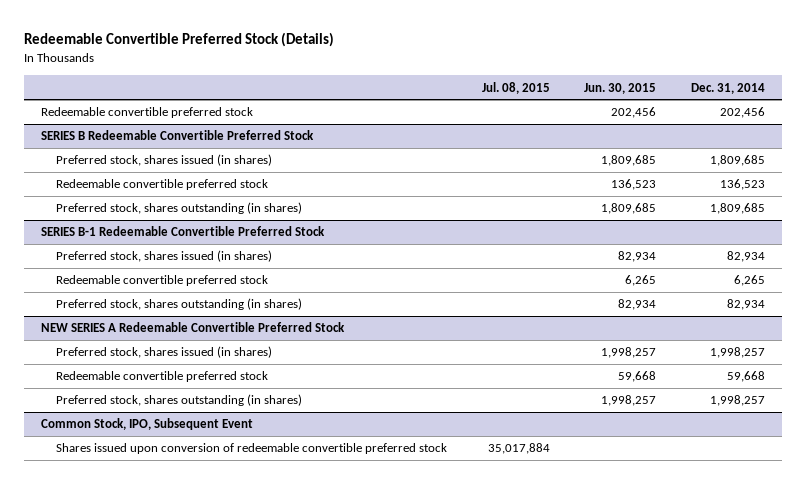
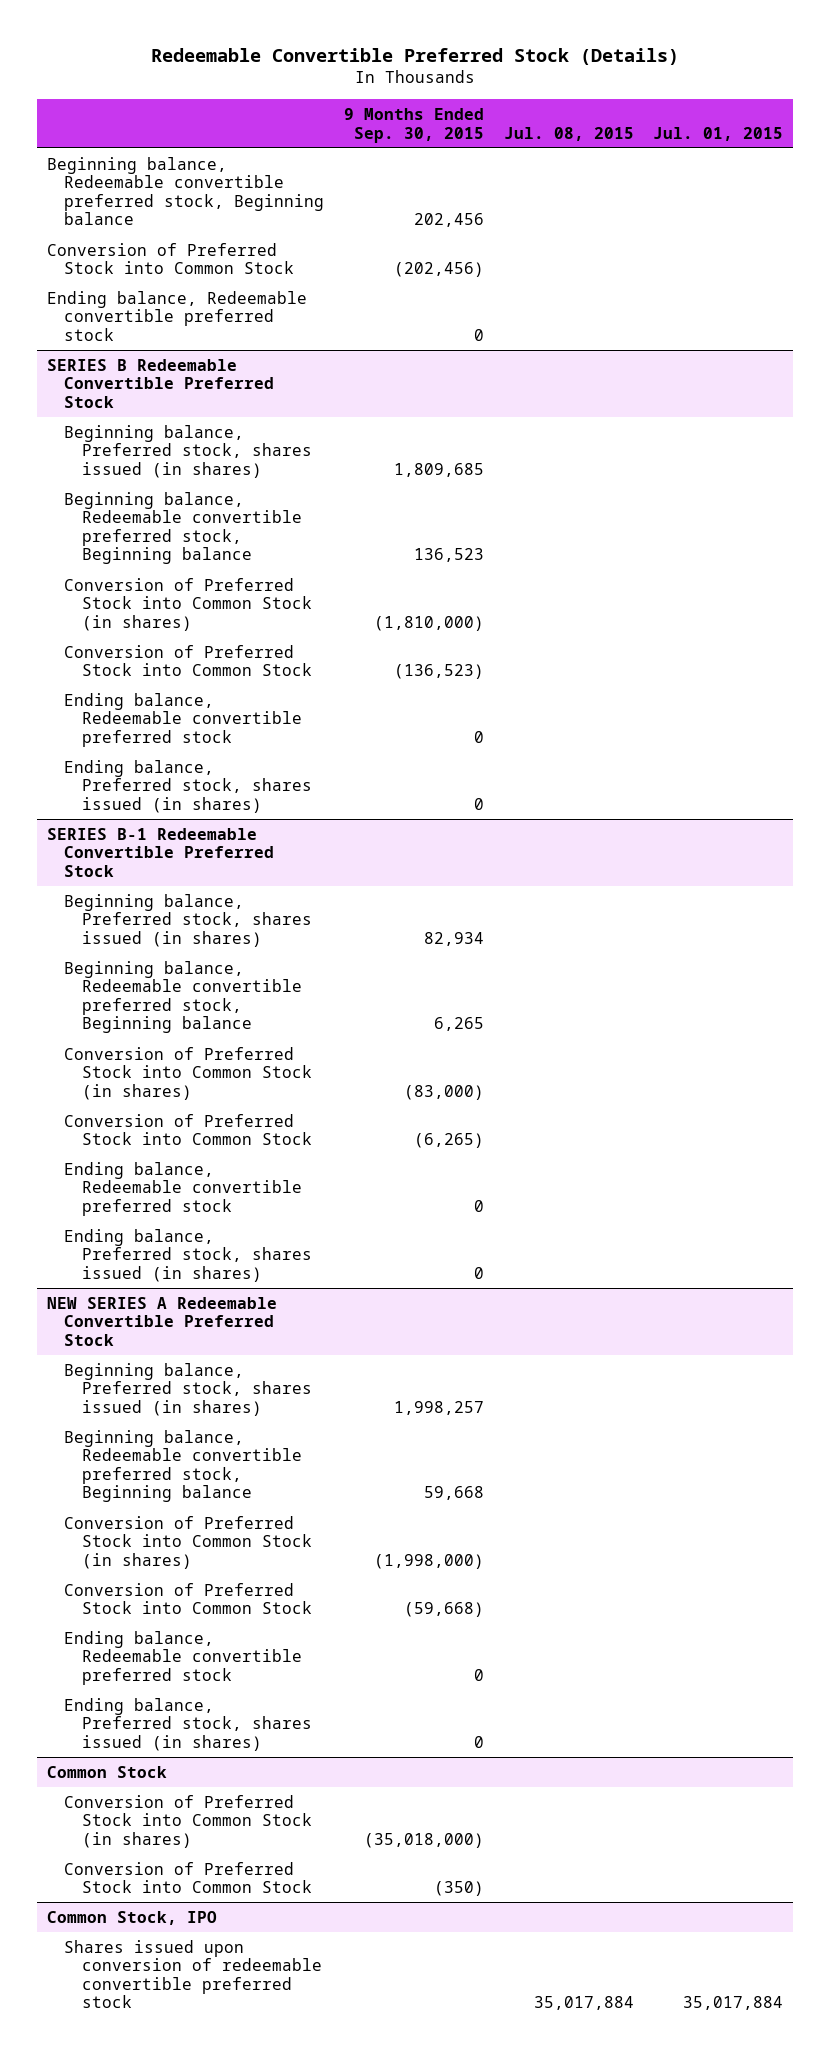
- | Jul. 08, 2015 | Jun. 30, 2015 | Dec. 31, 2014
+ | 9 Months Ended Sep. 30, 2015 | Jul. 08, 2015 | Jul. 01, 2015
- Redeemable convertible preferred stock | | 202,456 | 202,456
+ Beginning balance, Redeemable convertible preferred stock, Beginning balance | 202,456 | |
+ Conversion of Preferred Stock into Common Stock | (202,456) | |
+ Ending balance, Redeemable convertible preferred stock | 0 | |
@ SERIES B Redeemable Convertible Preferred Stock
- Preferred stock, shares issued (in shares) | | 1,809,685 | 1,809,685
- Redeemable convertible preferred stock | | 136,523 | 136,523
- Preferred stock, shares outstanding (in shares) | | 1,809,685 | 1,809,685
+ Beginning balance, Preferred stock, shares issued (in shares) | 1,809,685 | |
+ Beginning balance, Redeemable convertible preferred stock, Beginning balance | 136,523 | |
+ Conversion of Preferred Stock into Common Stock (in shares) | (1,810,000) | |
+ Conversion of Preferred Stock into Common Stock | (136,523) | |
+ Ending balance, Redeemable convertible preferred stock | 0 | |
+ Ending balance, Preferred stock, shares issued (in shares) | 0 | |
@ SERIES B-1 Redeemable Convertible Preferred Stock
- Preferred stock, shares issued (in shares) | | 82,934 | 82,934
- Redeemable convertible preferred stock | | 6,265 | 6,265
- Preferred stock, shares outstanding (in shares) | | 82,934 | 82,934
+ Beginning balance, Preferred stock, shares issued (in shares) | 82,934 | |
+ Beginning balance, Redeemable convertible preferred stock, Beginning balance | 6,265 | |
+ Conversion of Preferred Stock into Common Stock (in shares) | (83,000) | |
+ Conversion of Preferred Stock into Common Stock | (6,265) | |
+ Ending balance, Redeemable convertible preferred stock | 0 | |
+ Ending balance, Preferred stock, shares issued (in shares) | 0 | |
@ NEW SERIES A Redeemable Convertible Preferred Stock
- Preferred stock, shares issued (in shares) | | 1,998,257 | 1,998,257
- Redeemable convertible preferred stock | | 59,668 | 59,668
- Preferred stock, shares outstanding (in shares) | | 1,998,257 | 1,998,257
- Common Stock, IPO, Subsequent Event
@ NEW SERIES A Redeemable Convertible Preferred Stock
+ Beginning balance, Preferred stock, shares issued (in shares) | 1,998,257 | |
+ Beginning balance, Redeemable convertible preferred stock, Beginning balance | 59,668 | |
+ Conversion of Preferred Stock into Common Stock (in shares) | (1,998,000) | |
+ Conversion of Preferred Stock into Common Stock | (59,668) | |
+ Ending balance, Redeemable convertible preferred stock | 0 | |
+ Ending balance, Preferred stock, shares issued (in shares) | 0 | |
+ Common Stock
+ Conversion of Preferred Stock into Common Stock (in shares) | (35,018,000) | |
+ Conversion of Preferred Stock into Common Stock | (350) | |
+ Common Stock, IPO

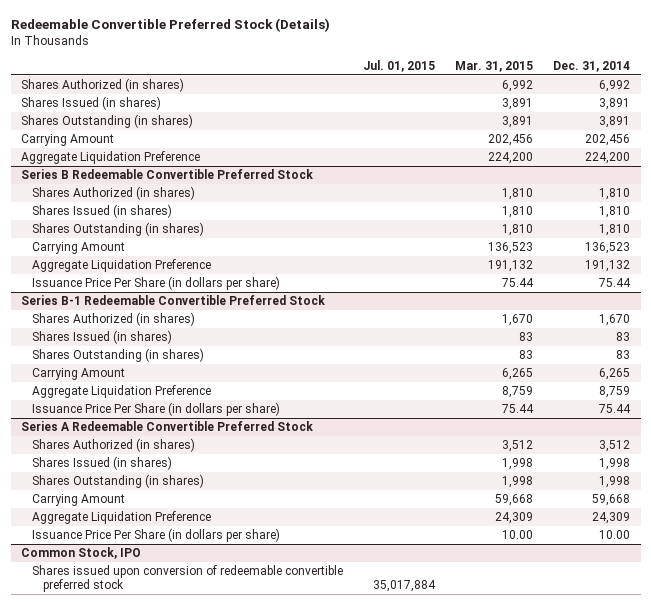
- | 9 Months Ended Sep. 30, 2015 | Jul. 08, 2015 | Jul. 01, 2015
+ | Jul. 01, 2015 | Mar. 31, 2015 | Dec. 31, 2014
- Beginning balance, Redeemable convertible preferred stock, Beginning balance | 202,456 | |
- Conversion of Preferred Stock into Common Stock | (202,456) | |
- Ending balance, Redeemable convertible preferred stock | 0 | |
- SERIES B Redeemable Convertible Preferred Stock
- Beginning balance, Preferred stock, shares issued (in shares) | 1,809,685 | |
- Beginning balance, Redeemable convertible preferred stock, Beginning balance | 136,523 | |
- Conversion of Preferred Stock into Common Stock (in shares) | (1,810,000) | |
- Conversion of Preferred Stock into Common Stock | (136,523) | |
- Ending balance, Redeemable convertible preferred stock | 0 | |
- Ending balance, Preferred stock, shares issued (in shares) | 0 | |
- SERIES B-1 Redeemable Convertible Preferred Stock
- Beginning balance, Preferred stock, shares issued (in shares) | 82,934 | |
- Beginning balance, Redeemable convertible preferred stock, Beginning balance | 6,265 | |
- Conversion of Preferred Stock into Common Stock (in shares) | (83,000) | |
- Conversion of Preferred Stock into Common Stock | (6,265) | |
- Ending balance, Redeemable convertible preferred stock | 0 | |
- Ending balance, Preferred stock, shares issued (in shares) | 0 | |
- NEW SERIES A Redeemable Convertible Preferred Stock
- Beginning balance, Preferred stock, shares issued (in shares) | 1,998,257 | |
- Beginning balance, Redeemable convertible preferred stock, Beginning balance | 59,668 | |
- Conversion of Preferred Stock into Common Stock (in shares) | (1,998,000) | |
- Conversion of Preferred Stock into Common Stock | (59,668) | |
- Ending balance, Redeemable convertible preferred stock | 0 | |
- Ending balance, Preferred stock, shares issued (in shares) | 0 | |
- Common Stock
- Conversion of Preferred Stock into Common Stock (in shares) | (35,018,000) | |
- Conversion of Preferred Stock into Common Stock | (350) | |
+ Shares Authorized (in shares) | | 6,992 | 6,992
+ Shares Issued (in shares) | | 3,891 | 3,891
+ Shares Outstanding (in shares) | | 3,891 | 3,891
+ Carrying Amount | | 202,456 | 202,456
+ Aggregate Liquidation Preference | | 224,200 | 224,200
+ Series B Redeemable Convertible Preferred Stock
+ Shares Authorized (in shares) | | 1,810 | 1,810
+ Shares Issued (in shares) | | 1,810 | 1,810
+ Shares Outstanding (in shares) | | 1,810 | 1,810
+ Carrying Amount | | 136,523 | 136,523
+ Aggregate Liquidation Preference | | 191,132 | 191,132
+ Issuance Price Per Share (in dollars per share) | | 75.44 | 75.44
+ Series B-1 Redeemable Convertible Preferred Stock
+ Shares Authorized (in shares) | | 1,670 | 1,670
+ Shares Issued (in shares) | | 83 | 83
+ Shares Outstanding (in shares) | | 83 | 83
+ Carrying Amount | | 6,265 | 6,265
+ Aggregate Liquidation Preference | | 8,759 | 8,759
+ Issuance Price Per Share (in dollars per share) | | 75.44 | 75.44
+ Series A Redeemable Convertible Preferred Stock
+ Shares Authorized (in shares) | | 3,512 | 3,512
+ Shares Issued (in shares) | | 1,998 | 1,998
+ Shares Outstanding (in shares) | | 1,998 | 1,998
+ Carrying Amount | | 59,668 | 59,668
+ Aggregate Liquidation Preference | | 24,309 | 24,309
+ Issuance Price Per Share (in dollars per share) | | 10.00 | 10.00

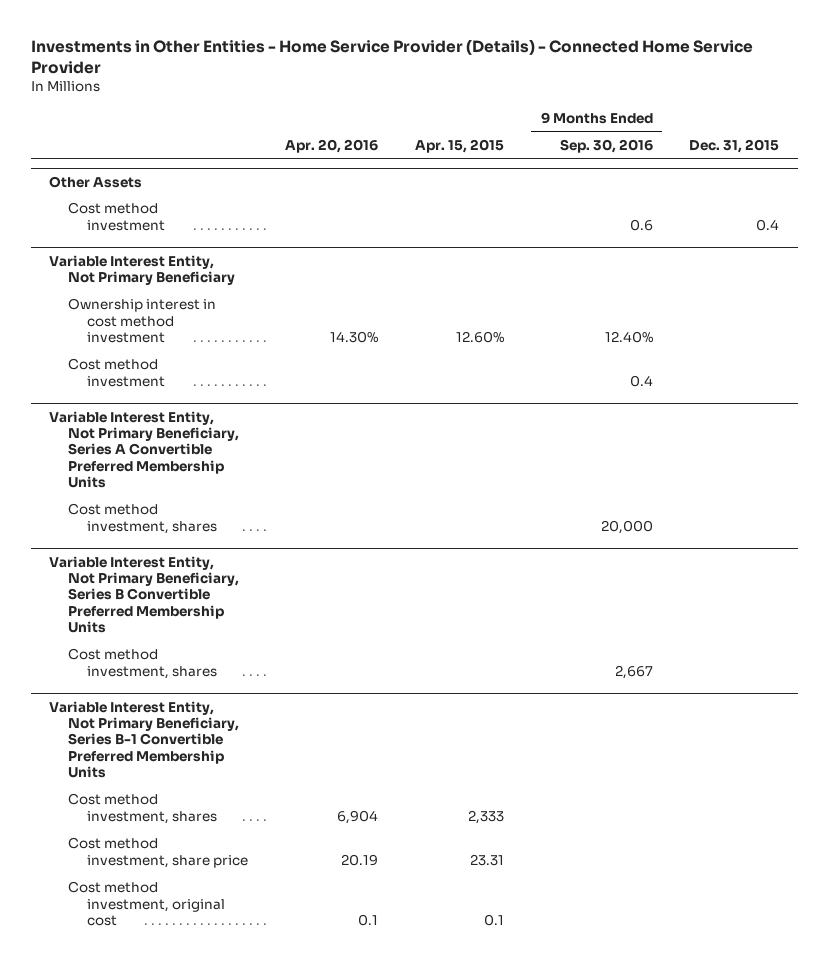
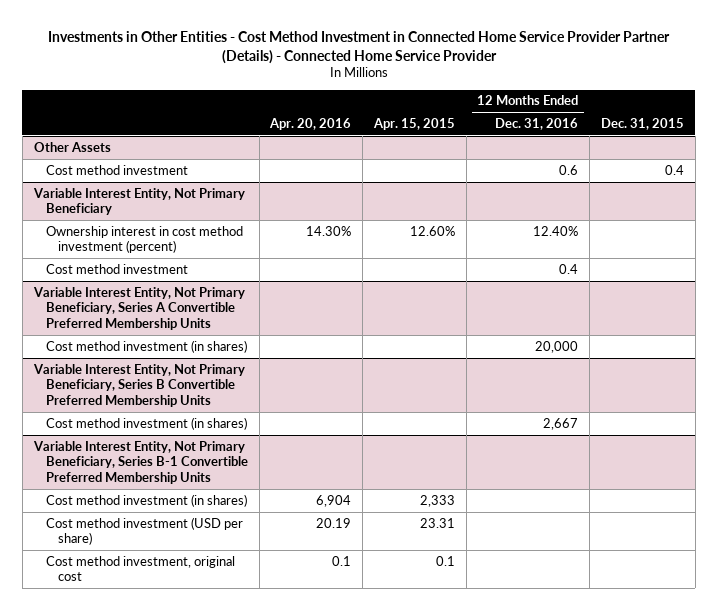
- Investments in Other Entities - Home Service Provider (Details) - Connected Home Service Provider
+ Investments in Other Entities - Cost Method Investment in Connected Home Service Provider Partner (Details) - Connected Home Service Provider
- | Apr. 20, 2016 | Apr. 15, 2015 | 9 Months Ended Sep. 30, 2016 | Dec. 31, 2015
+ | Apr. 20, 2016 | Apr. 15, 2015 | 12 Months Ended Dec. 31, 2016 | Dec. 31, 2015
@ Variable Interest Entity, Not Primary Beneficiary
- Ownership interest in cost method investment | 14.30% | 12.60% | 12.40% |
+ Ownership interest in cost method investment (percent) | 14.30% | 12.60% | 12.40% |
@ Variable Interest Entity, Not Primary Beneficiary, Series A Convertible Preferred Membership Units
- Cost method investment, shares | | | 20,000 |
+ Cost method investment (in shares) | | | 20,000 |
@ Variable Interest Entity, Not Primary Beneficiary, Series B Convertible Preferred Membership Units
- Cost method investment, shares | | | 2,667 |
+ Cost method investment (in shares) | | | 2,667 |
@ Variable Interest Entity, Not Primary Beneficiary, Series B-1 Convertible Preferred Membership Units
- Cost method investment, shares | 6,904 | 2,333 | |
- Cost method investment, share price | 20.19 | 23.31 | |
+ Cost method investment (in shares) | 6,904 | 2,333 | |
+ Cost method investment (USD per share) | 20.19 | 23.31 | |

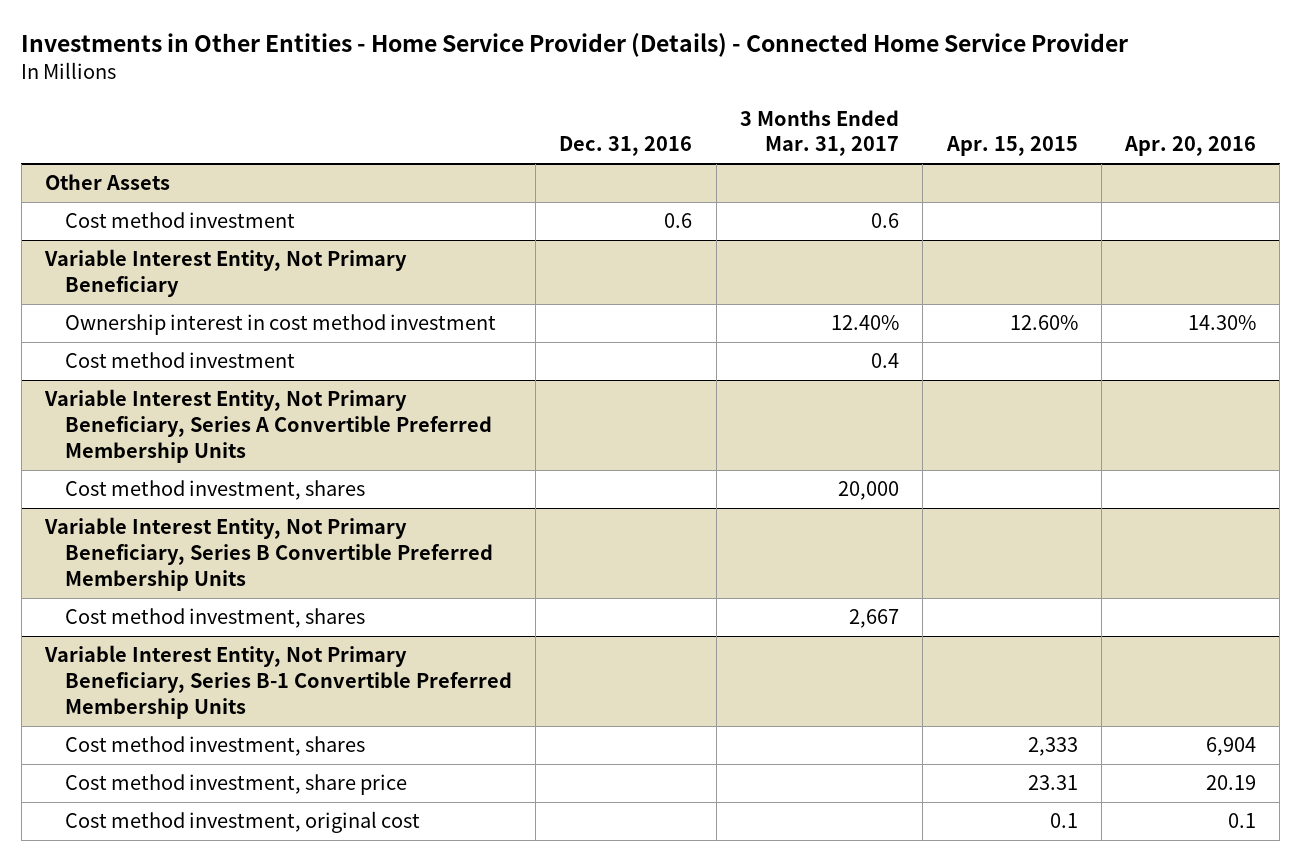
- Investments in Other Entities - Cost Method Investment in Connected Home Service Provider Partner (Details) - Connected Home Service Provider
+ Investments in Other Entities - Home Service Provider (Details) - Connected Home Service Provider
- | Apr. 20, 2016 | Apr. 15, 2015 | 12 Months Ended Dec. 31, 2016 | Dec. 31, 2015
+ | Dec. 31, 2016 | 3 Months Ended Mar. 31, 2017 | Apr. 15, 2015 | Apr. 20, 2016
@ Variable Interest Entity, Not Primary Beneficiary
- Ownership interest in cost method investment (percent) | 14.30% | 12.60% | 12.40% |
+ Ownership interest in cost method investment | | 12.40% | 12.60% | 14.30%
@ Variable Interest Entity, Not Primary Beneficiary, Series A Convertible Preferred Membership Units
- Cost method investment (in shares) | | | 20,000 |
+ Cost method investment, shares | | 20,000 | |
@ Variable Interest Entity, Not Primary Beneficiary, Series B Convertible Preferred Membership Units
- Cost method investment (in shares) | | | 2,667 |
+ Cost method investment, shares | | 2,667 | |
@ Variable Interest Entity, Not Primary Beneficiary, Series B-1 Convertible Preferred Membership Units
- Cost method investment (in shares) | 6,904 | 2,333 | |
- Cost method investment (USD per share) | 20.19 | 23.31 | |
+ Cost method investment, shares | | | 2,333 | 6,904
+ Cost method investment, share price | | | 23.31 | 20.19

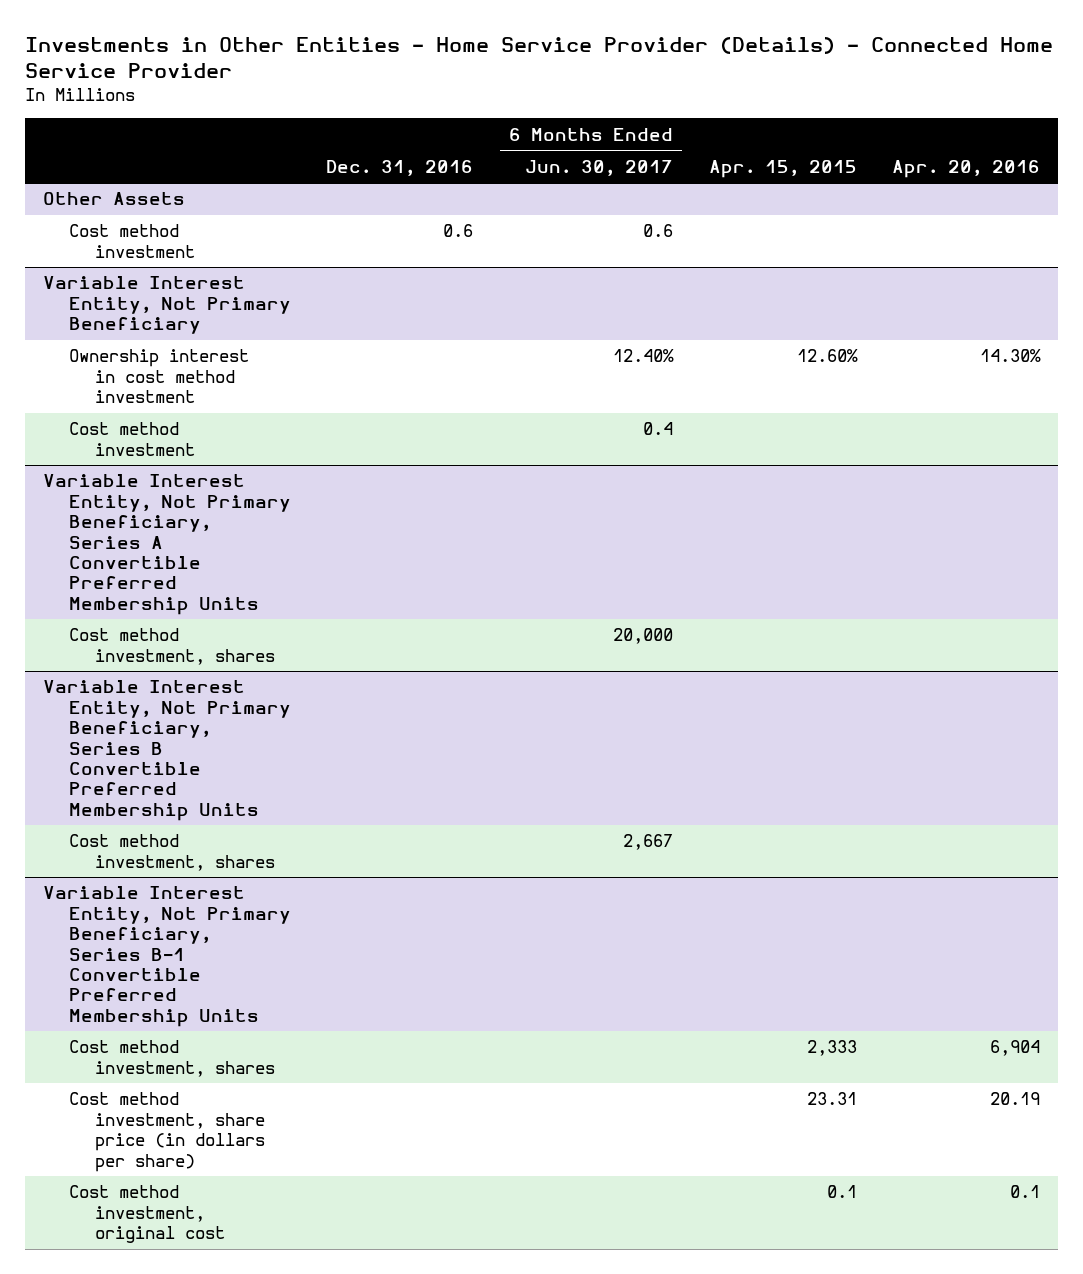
- | Dec. 31, 2016 | 3 Months Ended Mar. 31, 2017 | Apr. 15, 2015 | Apr. 20, 2016
+ | Dec. 31, 2016 | 6 Months Ended Jun. 30, 2017 | Apr. 15, 2015 | Apr. 20, 2016
@ Variable Interest Entity, Not Primary Beneficiary, Series B-1 Convertible Preferred Membership Units
- Cost method investment, share price | | | 23.31 | 20.19
+ Cost method investment, share price (in dollars per share) | | | 23.31 | 20.19

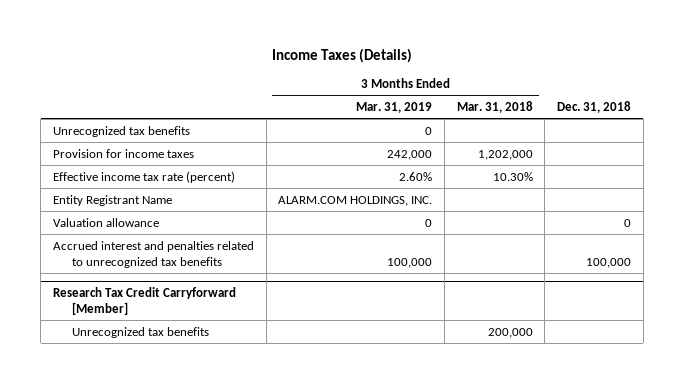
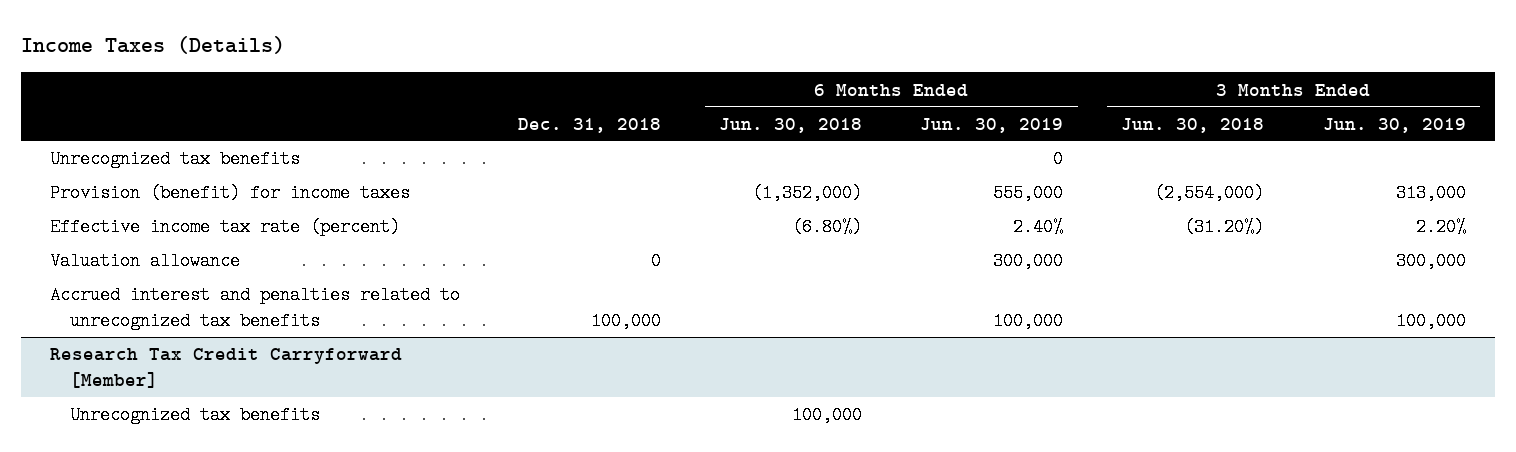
- | 3 Months Ended Mar. 31, 2019 | 3 Months Ended Mar. 31, 2018 | Dec. 31, 2018
+ | Dec. 31, 2018 | 6 Months Ended Jun. 30, 2018 | 6 Months Ended Jun. 30, 2019 | 3 Months Ended Jun. 30, 2018 | 3 Months Ended Jun. 30, 2019
- Provision for income taxes | 242,000 | 1,202,000 |
+ Provision (benefit) for income taxes | | (1,352,000) | 555,000 | (2,554,000) | 313,000
- Entity Registrant Name | ALARM.COM HOLDINGS, INC. | |

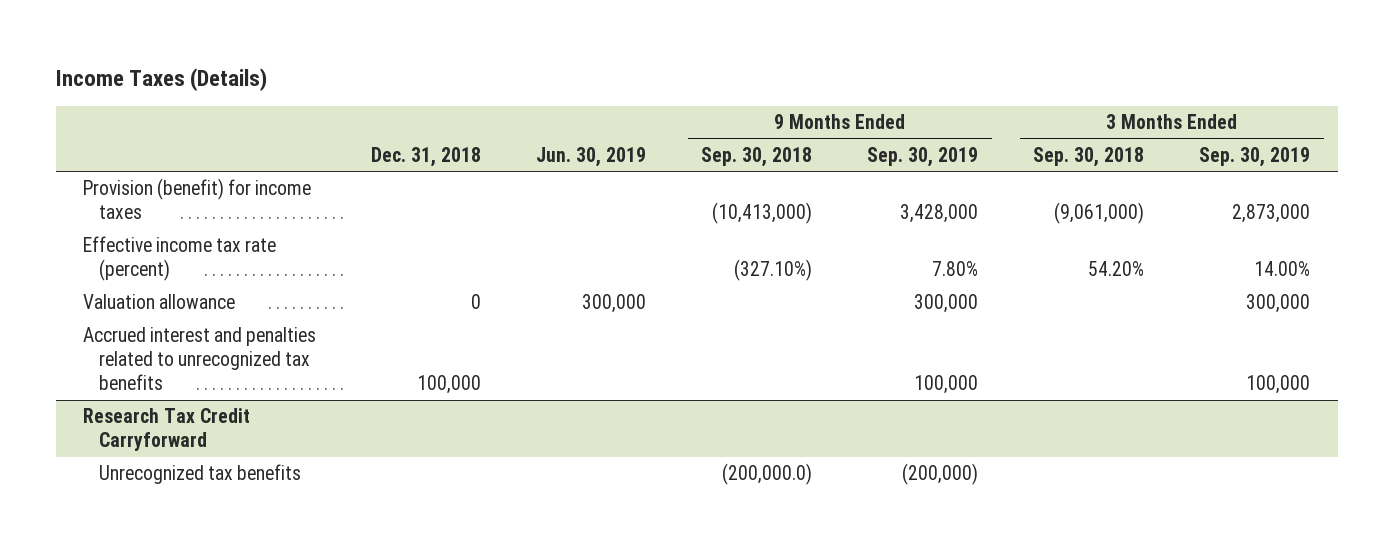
- | Dec. 31, 2018 | 6 Months Ended Jun. 30, 2018 | 6 Months Ended Jun. 30, 2019 | 3 Months Ended Jun. 30, 2018 | 3 Months Ended Jun. 30, 2019
+ | Dec. 31, 2018 | Jun. 30, 2019 | 9 Months Ended Sep. 30, 2018 | 9 Months Ended Sep. 30, 2019 | 3 Months Ended Sep. 30, 2018 | 3 Months Ended Sep. 30, 2019
- Unrecognized tax benefits | | | 0 | |
- Research Tax Credit Carryforward [Member]
+ Research Tax Credit Carryforward

